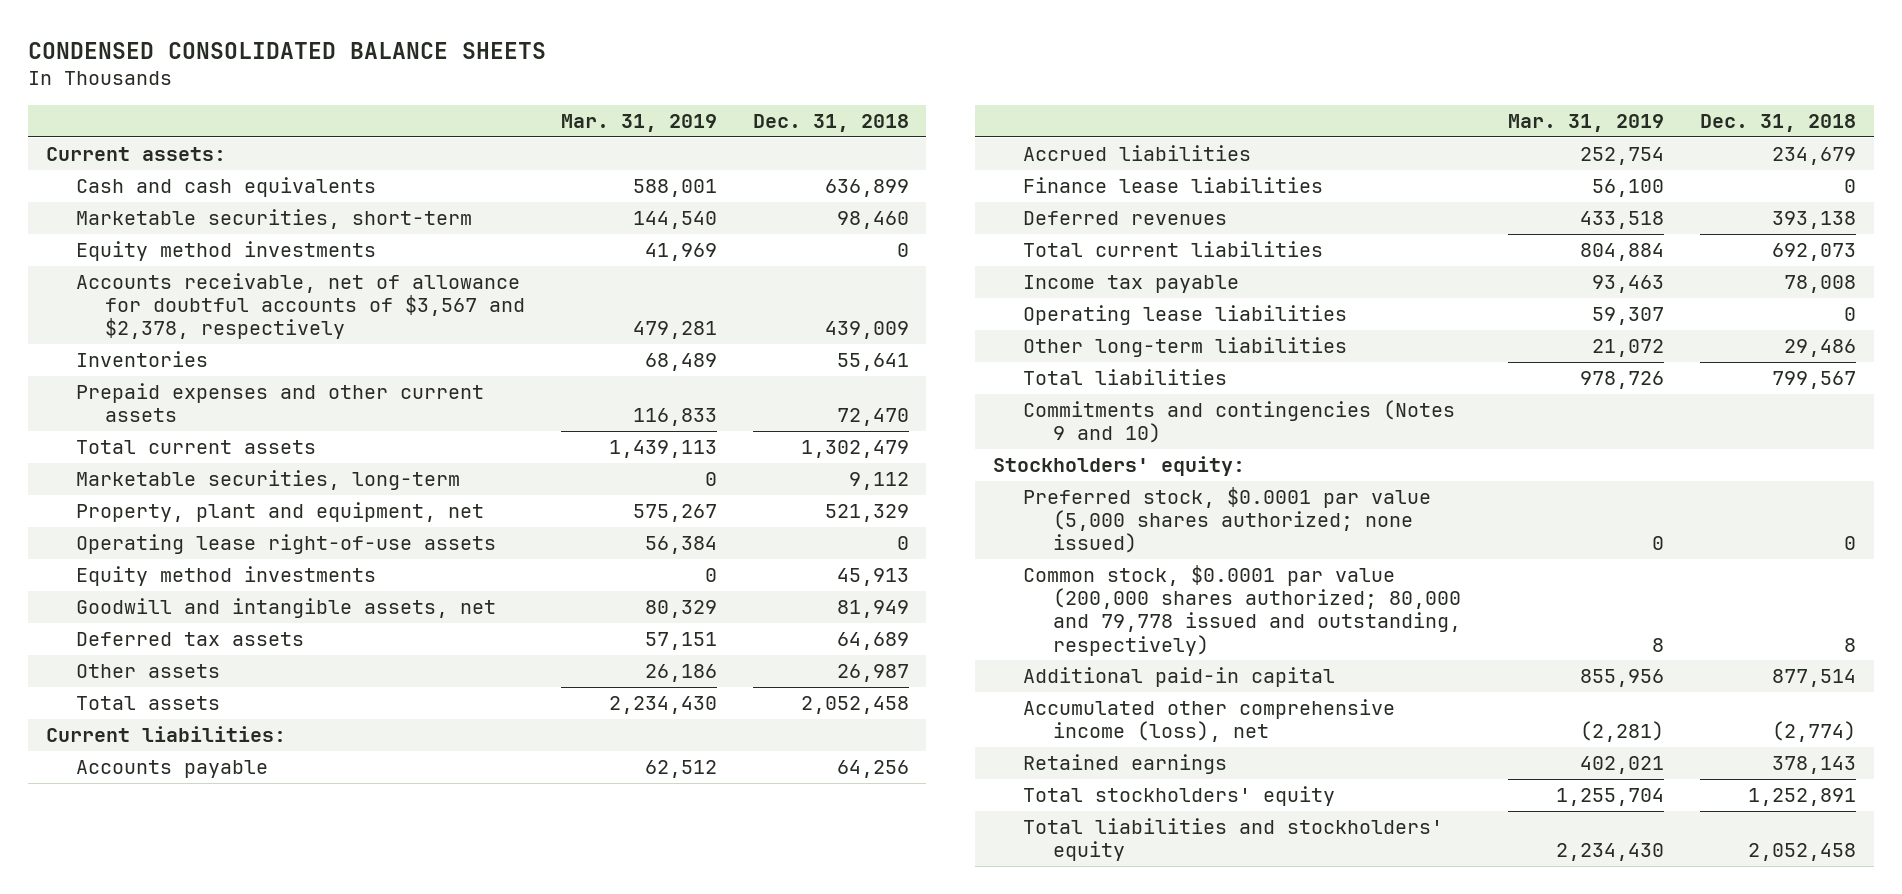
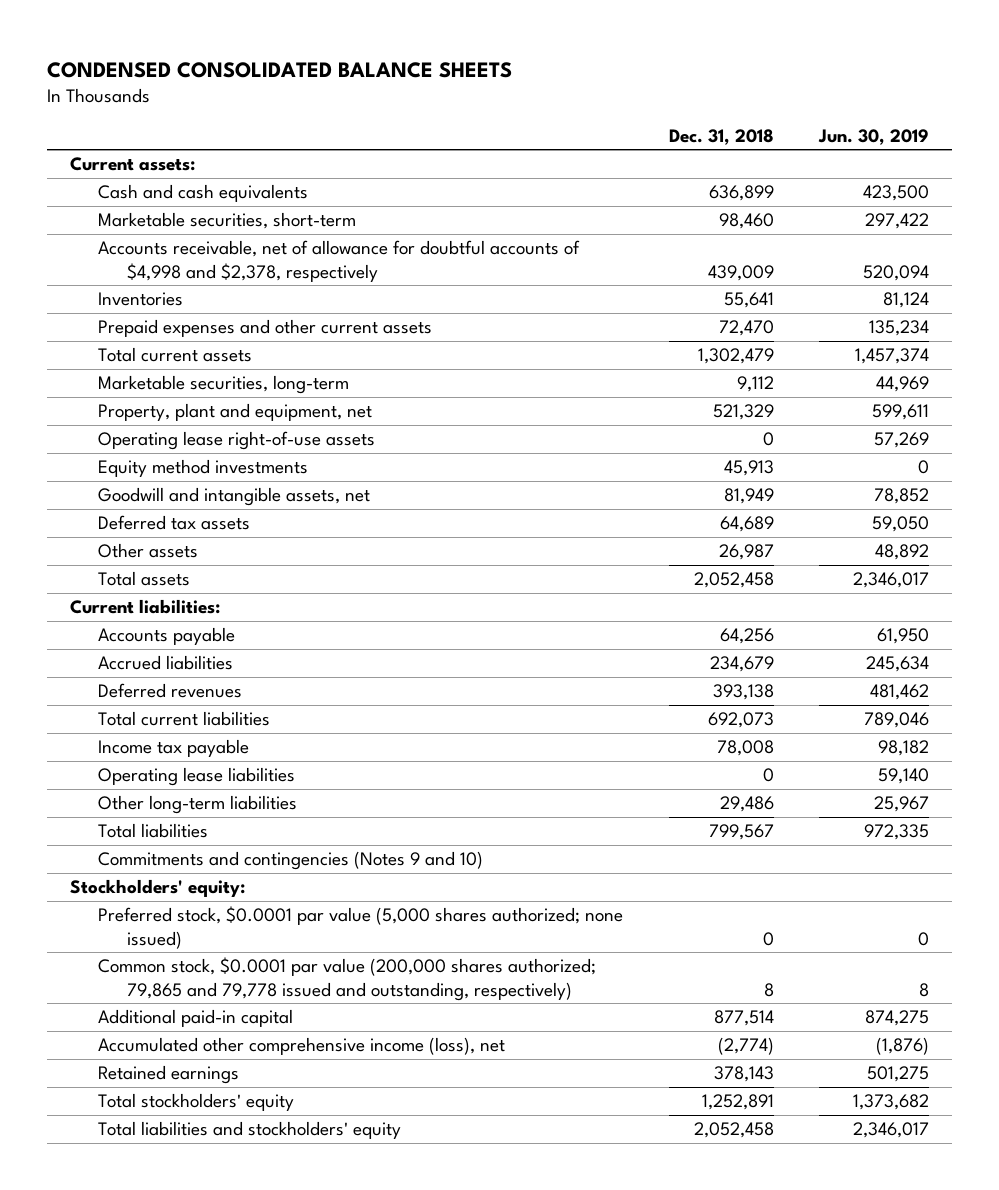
- | Mar. 31, 2019 | Dec. 31, 2018
+ | Dec. 31, 2018 | Jun. 30, 2019
- Equity method investments | 41,969 | 0
- Accounts receivable, net of allowance for doubtful accounts of $3,567 and $2,378, respectively | 479,281 | 439,009
+ Accounts receivable, net of allowance for doubtful accounts of $4,998 and $2,378, respectively | 439,009 | 520,094
- Finance lease liabilities | 56,100 | 0
- Common stock, $0.0001 par value (200,000 shares authorized; 80,000 and 79,778 issued and outstanding, respectively) | 8 | 8
+ Common stock, $0.0001 par value (200,000 shares authorized; 79,865 and 79,778 issued and outstanding, respectively) | 8 | 8

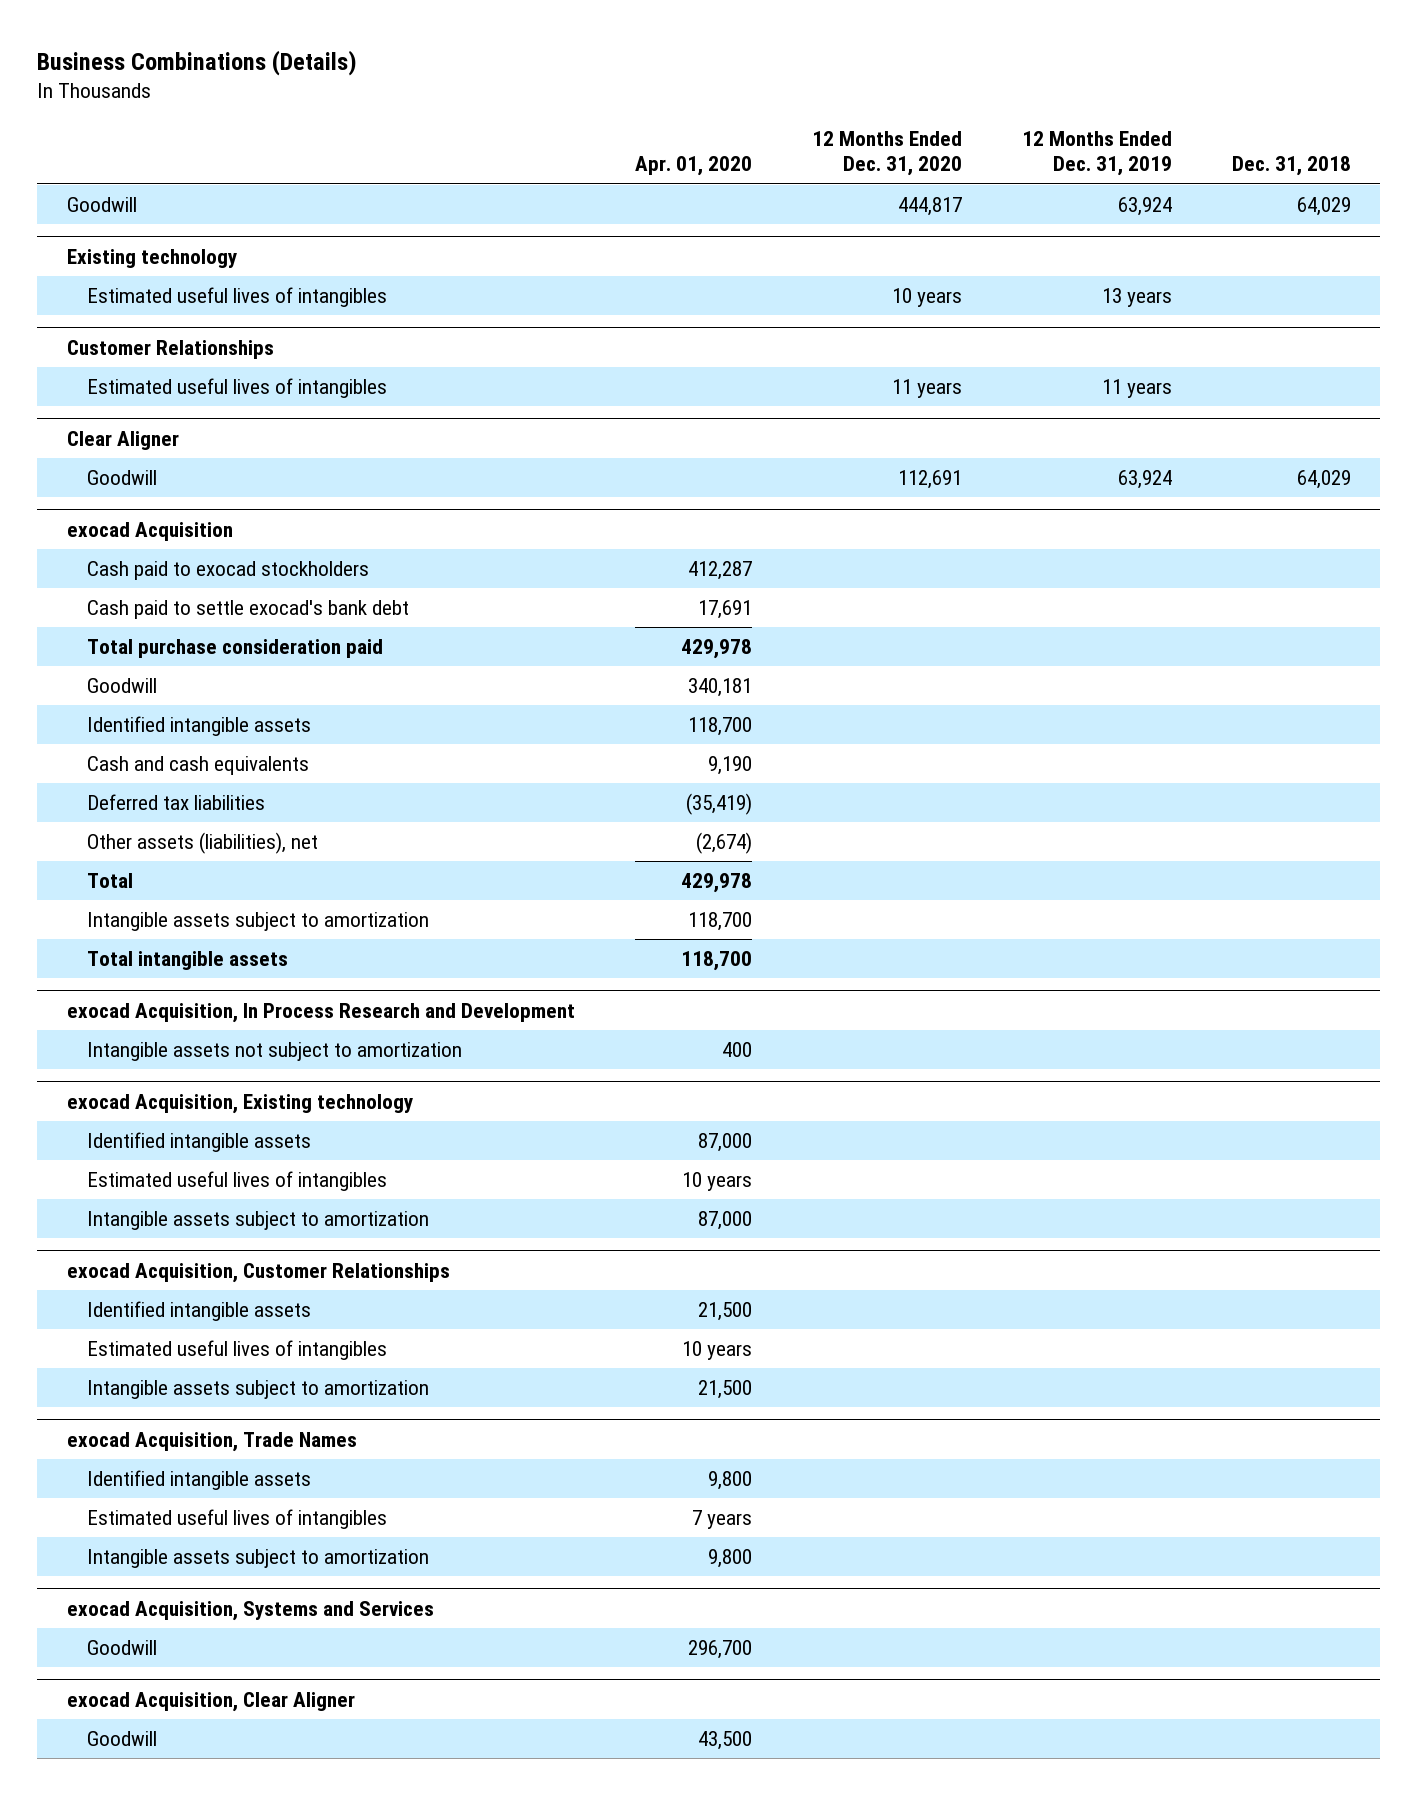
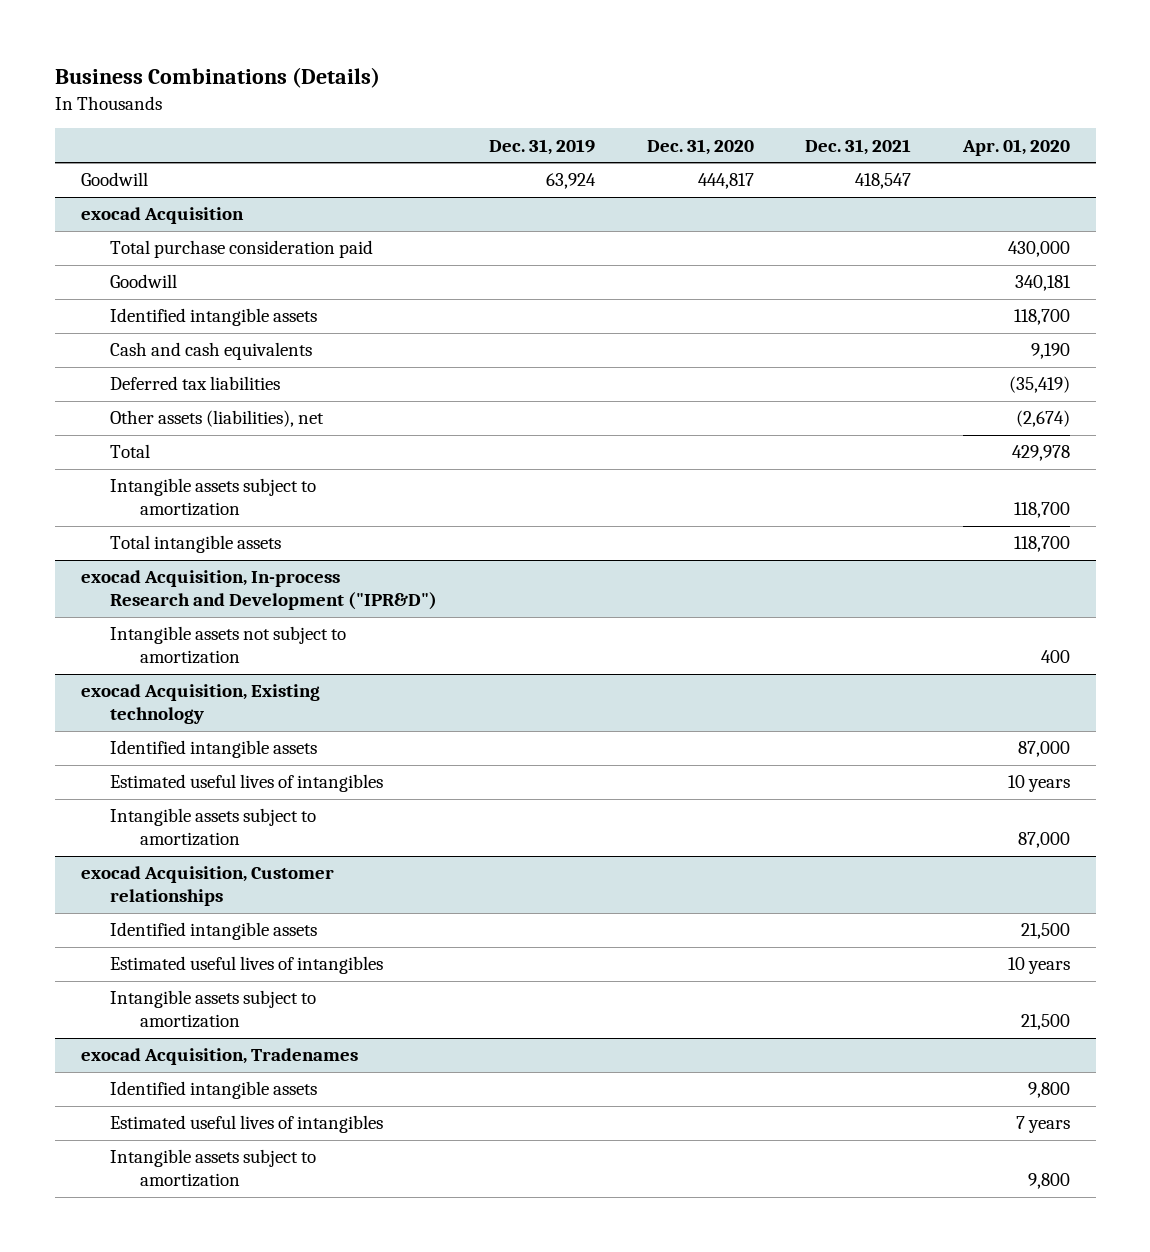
- | Apr. 01, 2020 | 12 Months Ended Dec. 31, 2020 | 12 Months Ended Dec. 31, 2019 | Dec. 31, 2018
+ | Dec. 31, 2019 | Dec. 31, 2020 | Dec. 31, 2021 | Apr. 01, 2020
- Existing technology
- Estimated useful lives of intangibles | | 10 years | 13 years |
- Customer Relationships
- Estimated useful lives of intangibles | | 11 years | 11 years |
- Clear Aligner
- Goodwill | | 112,691 | 63,924 | 64,029
@ exocad Acquisition
- Cash paid to exocad stockholders | 412,287 | | |
- Cash paid to settle exocad's bank debt | 17,691 | | |
- Total purchase consideration paid | 429,978 | | |
+ Total purchase consideration paid | | | | 430,000
- exocad Acquisition, In Process Research and Development
+ exocad Acquisition, In-process Research and Development ("IPR&D")
- exocad Acquisition, Customer Relationships
+ exocad Acquisition, Customer relationships
- exocad Acquisition, Trade Names
+ exocad Acquisition, Tradenames
- exocad Acquisition, Systems and Services
- Goodwill | 296,700 | | |
- exocad Acquisition, Clear Aligner
- Goodwill | 43,500 | | |

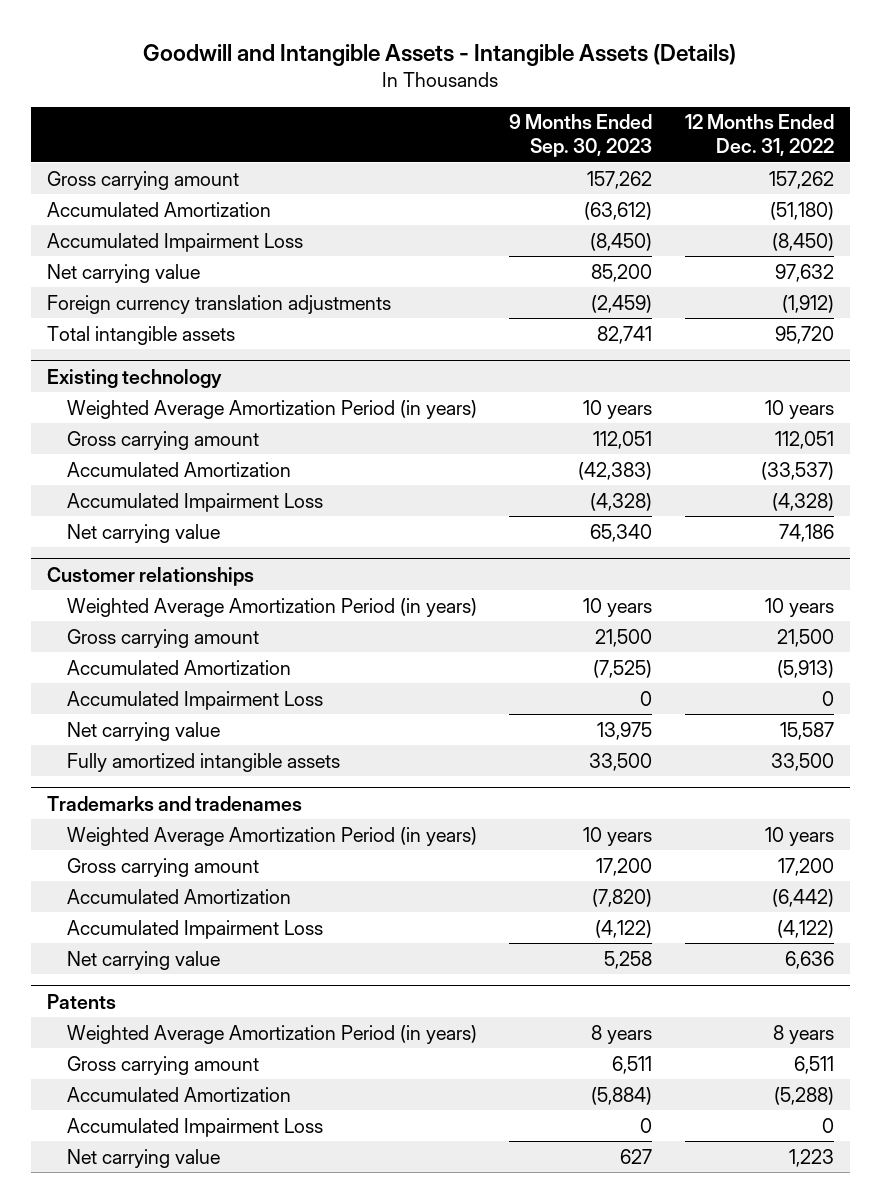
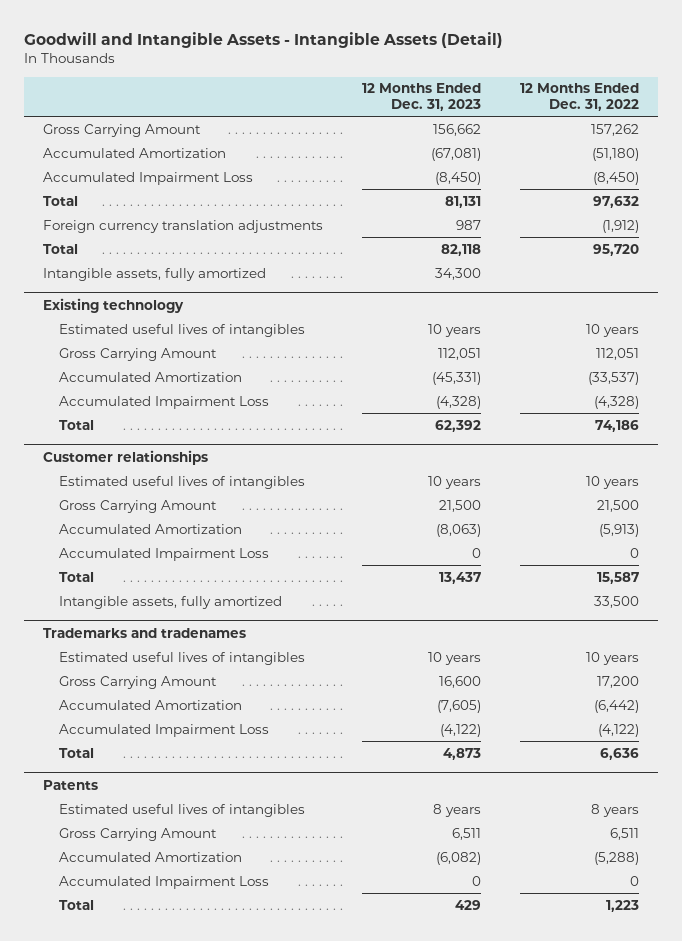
- Goodwill and Intangible Assets - Intangible Assets (Details)
+ Goodwill and Intangible Assets - Intangible Assets (Detail)
- | 9 Months Ended Sep. 30, 2023 | 12 Months Ended Dec. 31, 2022
+ | 12 Months Ended Dec. 31, 2023 | 12 Months Ended Dec. 31, 2022
- Gross carrying amount | 157,262 | 157,262
+ Gross Carrying Amount | 156,662 | 157,262
- Net carrying value | 85,200 | 97,632
+ Total | 81,131 | 97,632
- Total intangible assets | 82,741 | 95,720
+ Total | 82,118 | 95,720
+ Intangible assets, fully amortized | 34,300 |
@ Existing technology
- Weighted Average Amortization Period (in years) | 10 years | 10 years
- Gross carrying amount | 112,051 | 112,051
+ Estimated useful lives of intangibles | 10 years | 10 years
+ Gross Carrying Amount | 112,051 | 112,051
- Net carrying value | 65,340 | 74,186
+ Total | 62,392 | 74,186
@ Customer relationships
- Weighted Average Amortization Period (in years) | 10 years | 10 years
- Gross carrying amount | 21,500 | 21,500
+ Estimated useful lives of intangibles | 10 years | 10 years
+ Gross Carrying Amount | 21,500 | 21,500
- Net carrying value | 13,975 | 15,587
- Fully amortized intangible assets | 33,500 | 33,500
+ Total | 13,437 | 15,587
+ Intangible assets, fully amortized | | 33,500
@ Trademarks and tradenames
- Weighted Average Amortization Period (in years) | 10 years | 10 years
- Gross carrying amount | 17,200 | 17,200
+ Estimated useful lives of intangibles | 10 years | 10 years
+ Gross Carrying Amount | 16,600 | 17,200
- Net carrying value | 5,258 | 6,636
+ Total | 4,873 | 6,636
@ Patents
- Weighted Average Amortization Period (in years) | 8 years | 8 years
- Gross carrying amount | 6,511 | 6,511
+ Estimated useful lives of intangibles | 8 years | 8 years
+ Gross Carrying Amount | 6,511 | 6,511
- Net carrying value | 627 | 1,223
+ Total | 429 | 1,223

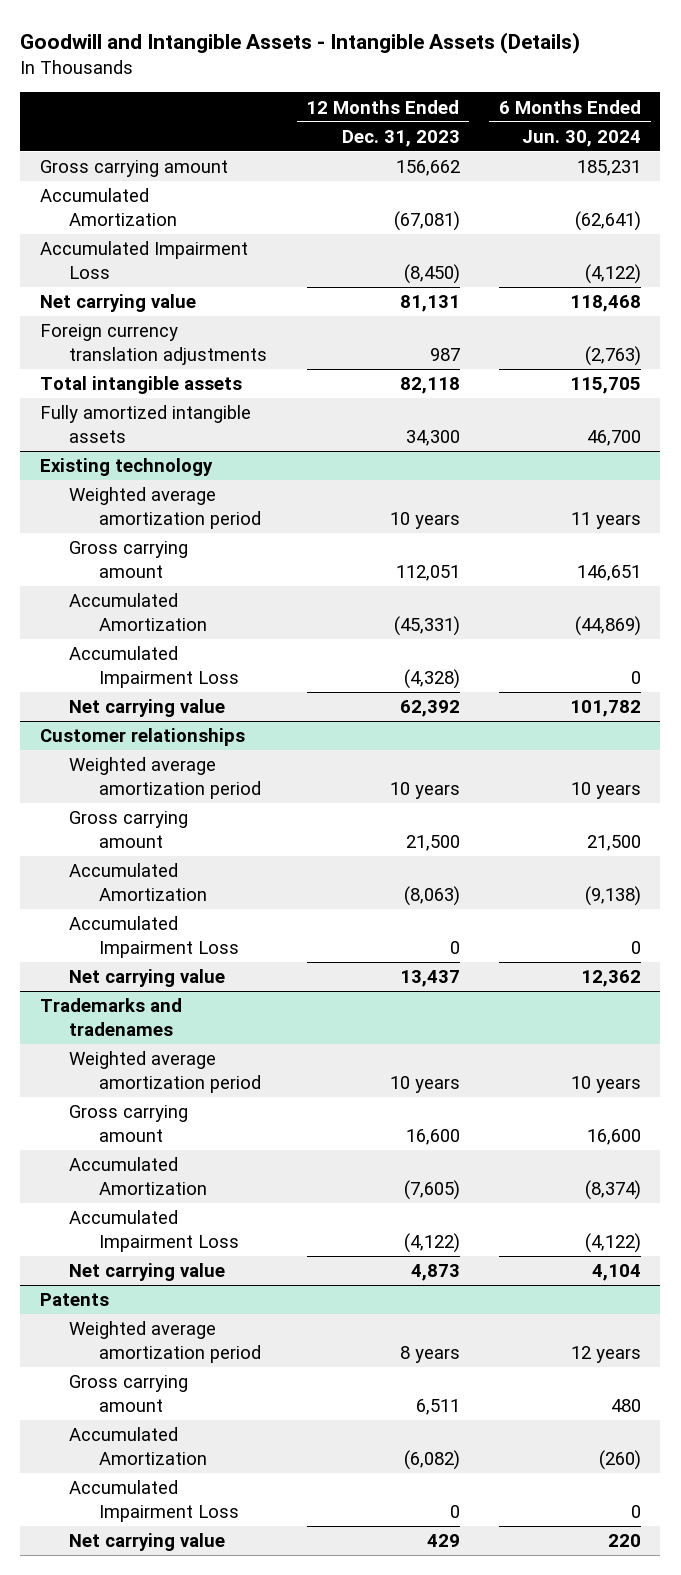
- Goodwill and Intangible Assets - Intangible Assets (Detail)
+ Goodwill and Intangible Assets - Intangible Assets (Details)
- | 12 Months Ended Dec. 31, 2023 | 12 Months Ended Dec. 31, 2022
+ | 12 Months Ended Dec. 31, 2023 | 6 Months Ended Jun. 30, 2024
- Gross Carrying Amount | 156,662 | 157,262
+ Gross carrying amount | 156,662 | 185,231
- Total | 81,131 | 97,632
+ Net carrying value | 81,131 | 118,468
- Total | 82,118 | 95,720
- Intangible assets, fully amortized | 34,300 |
+ Total intangible assets | 82,118 | 115,705
+ Fully amortized intangible assets | 34,300 | 46,700
@ Existing technology
- Estimated useful lives of intangibles | 10 years | 10 years
- Gross Carrying Amount | 112,051 | 112,051
+ Weighted average amortization period | 10 years | 11 years
+ Gross carrying amount | 112,051 | 146,651
- Total | 62,392 | 74,186
+ Net carrying value | 62,392 | 101,782
@ Customer relationships
- Estimated useful lives of intangibles | 10 years | 10 years
- Gross Carrying Amount | 21,500 | 21,500
+ Weighted average amortization period | 10 years | 10 years
+ Gross carrying amount | 21,500 | 21,500
- Total | 13,437 | 15,587
- Intangible assets, fully amortized | | 33,500
+ Net carrying value | 13,437 | 12,362
@ Trademarks and tradenames
- Estimated useful lives of intangibles | 10 years | 10 years
- Gross Carrying Amount | 16,600 | 17,200
+ Weighted average amortization period | 10 years | 10 years
+ Gross carrying amount | 16,600 | 16,600
- Total | 4,873 | 6,636
+ Net carrying value | 4,873 | 4,104
@ Patents
- Estimated useful lives of intangibles | 8 years | 8 years
- Gross Carrying Amount | 6,511 | 6,511
+ Weighted average amortization period | 8 years | 12 years
+ Gross carrying amount | 6,511 | 480
- Total | 429 | 1,223
+ Net carrying value | 429 | 220

